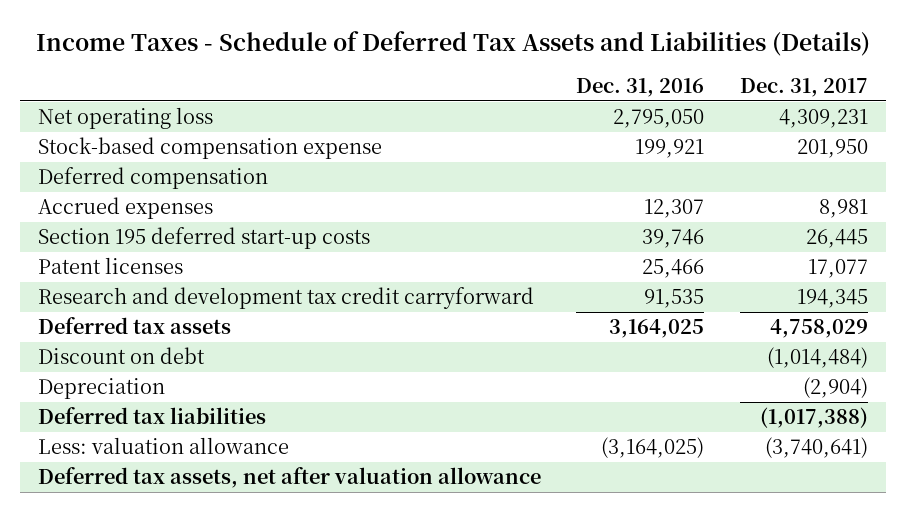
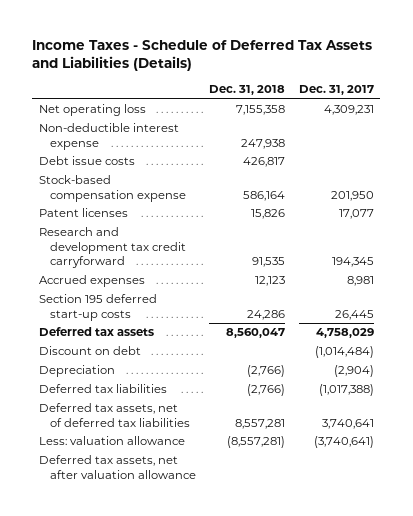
- | Dec. 31, 2016 | Dec. 31, 2017
+ | Dec. 31, 2018 | Dec. 31, 2017
+ Non-deductible interest expense | 247,938 |
+ Debt issue costs | 426,817 |
- Deferred compensation
moved down: Accrued expenses | 12,123 | 8,981
moved down: Section 195 deferred start-up costs | 24,286 | 26,445
+ Deferred tax assets, net of deferred tax liabilities | 8,557,281 | 3,740,641

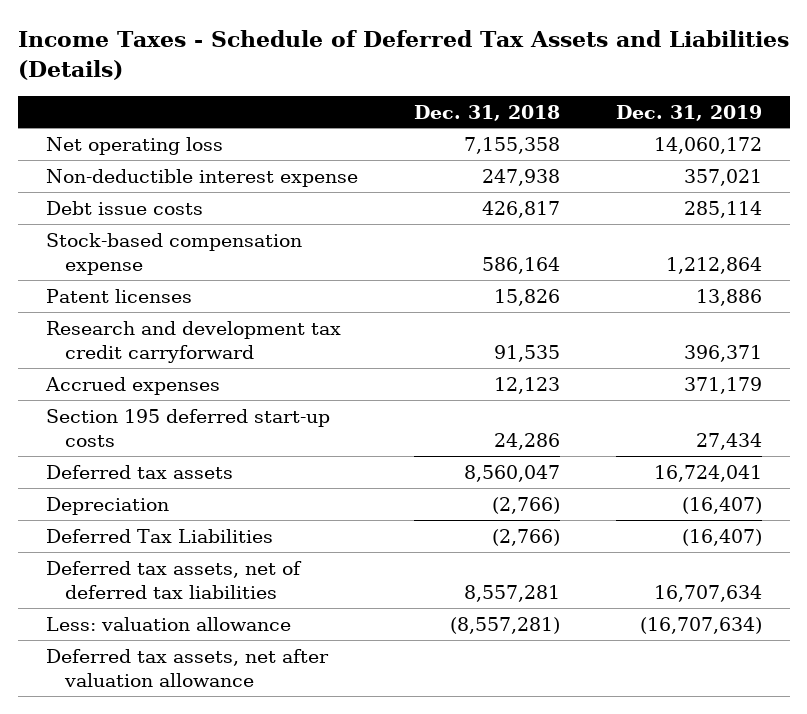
- | Dec. 31, 2018 | Dec. 31, 2017
+ | Dec. 31, 2018 | Dec. 31, 2019
- Discount on debt | | (1,014,484)
- Deferred tax liabilities | (2,766) | (1,017,388)
+ Deferred Tax Liabilities | (2,766) | (16,407)

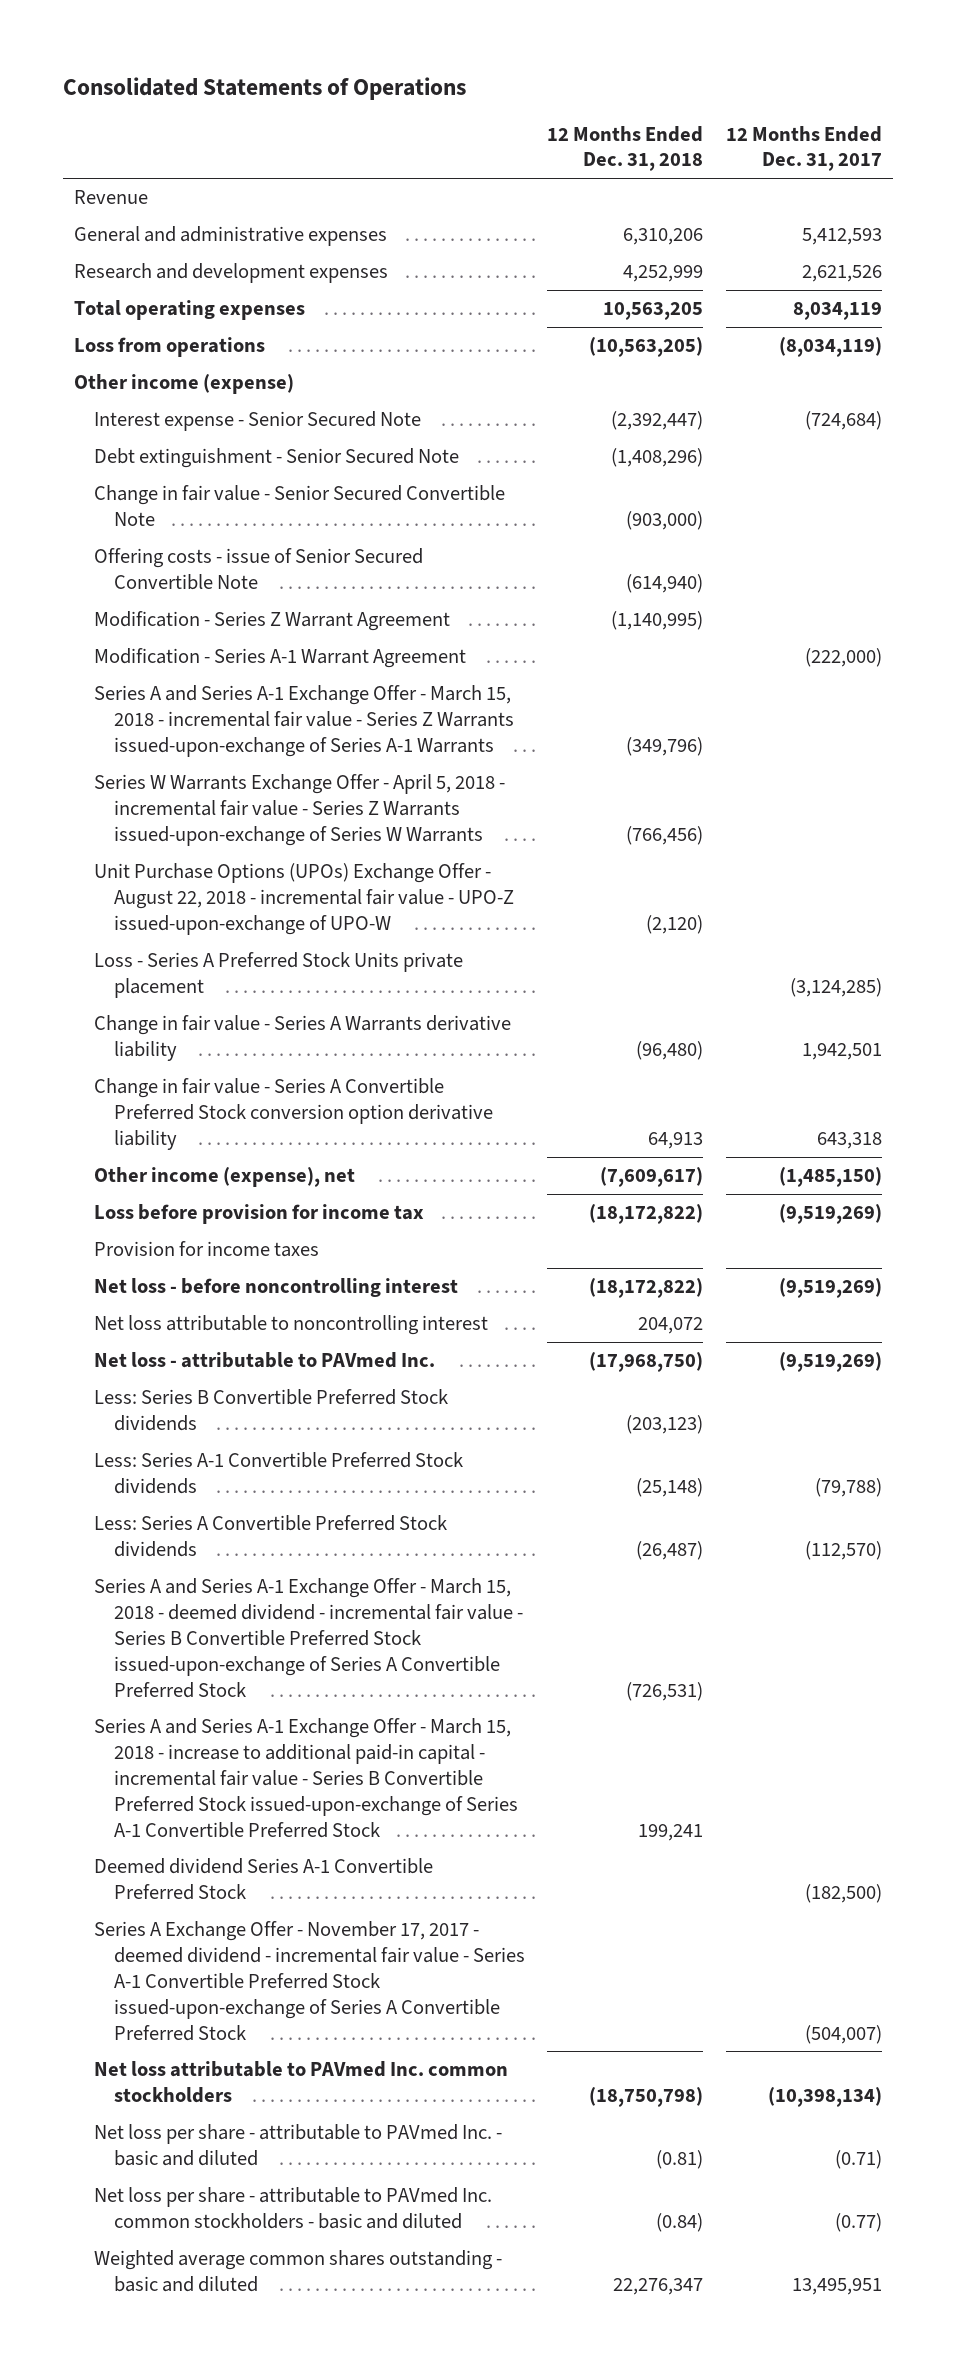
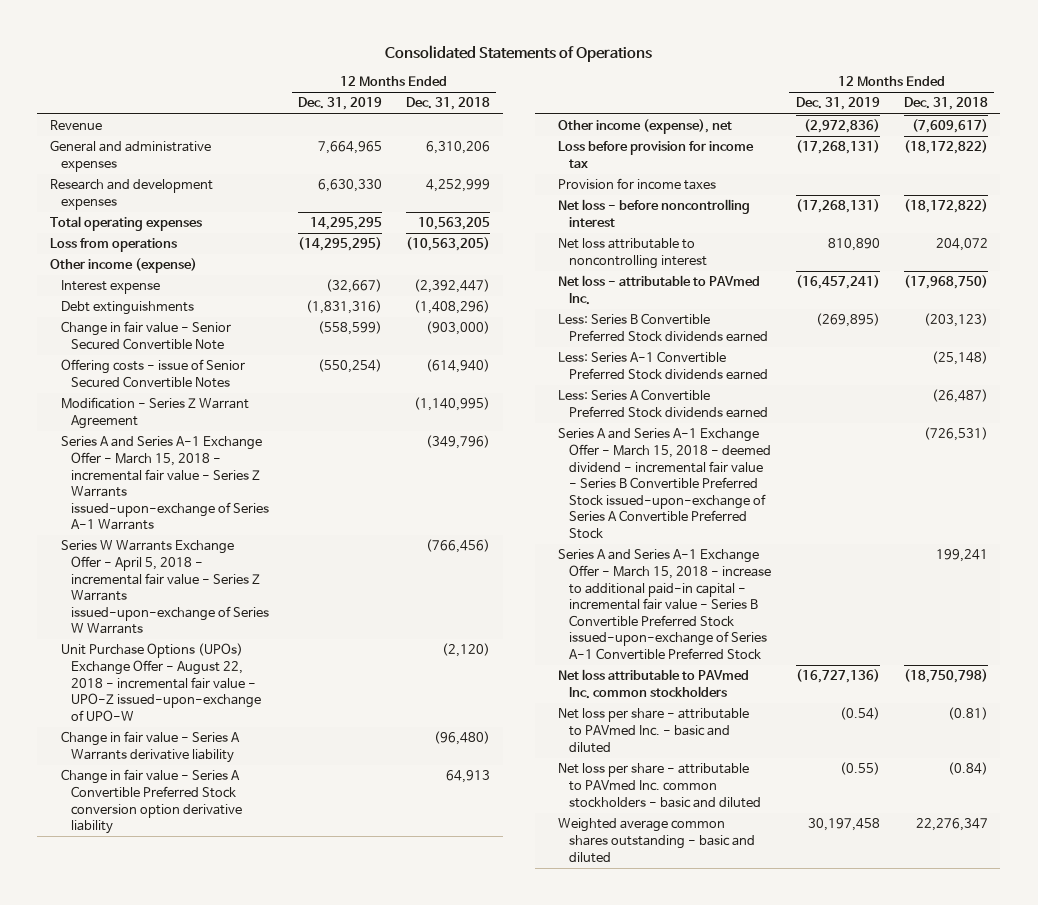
- | 12 Months Ended Dec. 31, 2018 | 12 Months Ended Dec. 31, 2017
+ | 12 Months Ended Dec. 31, 2019 | 12 Months Ended Dec. 31, 2018
- Interest expense - Senior Secured Note | (2,392,447) | (724,684)
- Debt extinguishment - Senior Secured Note | (1,408,296) |
+ Interest expense | (32,667) | (2,392,447)
+ Debt extinguishments | (1,831,316) | (1,408,296)
- Offering costs - issue of Senior Secured Convertible Note | (614,940) |
+ Offering costs - issue of Senior Secured Convertible Notes | (550,254) | (614,940)
- Modification - Series A-1 Warrant Agreement | | (222,000)
- Loss - Series A Preferred Stock Units private placement | | (3,124,285)
- Less: Series B Convertible Preferred Stock dividends | (203,123) |
- Less: Series A-1 Convertible Preferred Stock dividends | (25,148) | (79,788)
- Less: Series A Convertible Preferred Stock dividends | (26,487) | (112,570)
+ Less: Series B Convertible Preferred Stock dividends earned | (269,895) | (203,123)
+ Less: Series A-1 Convertible Preferred Stock dividends earned | | (25,148)
+ Less: Series A Convertible Preferred Stock dividends earned | | (26,487)
- Deemed dividend Series A-1 Convertible Preferred Stock | | (182,500)
- Series A Exchange Offer - November 17, 2017 - deemed dividend - incremental fair value - Series A-1 Convertible Preferred Stock issued-upon-exchange of Series A Convertible Preferred Stock | | (504,007)

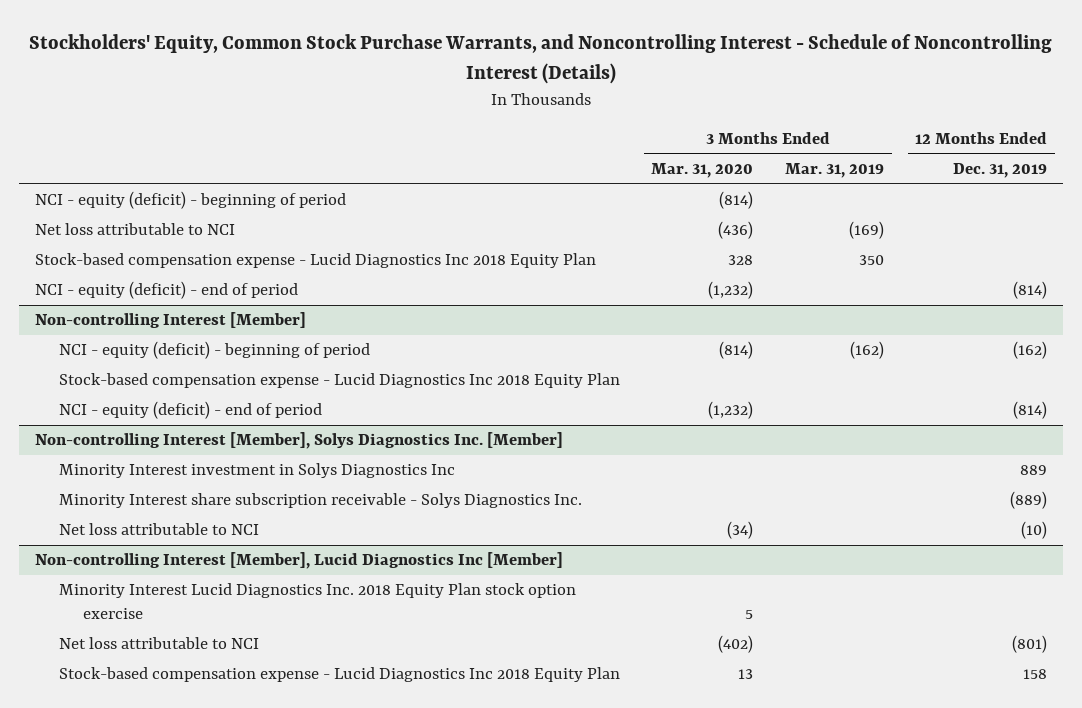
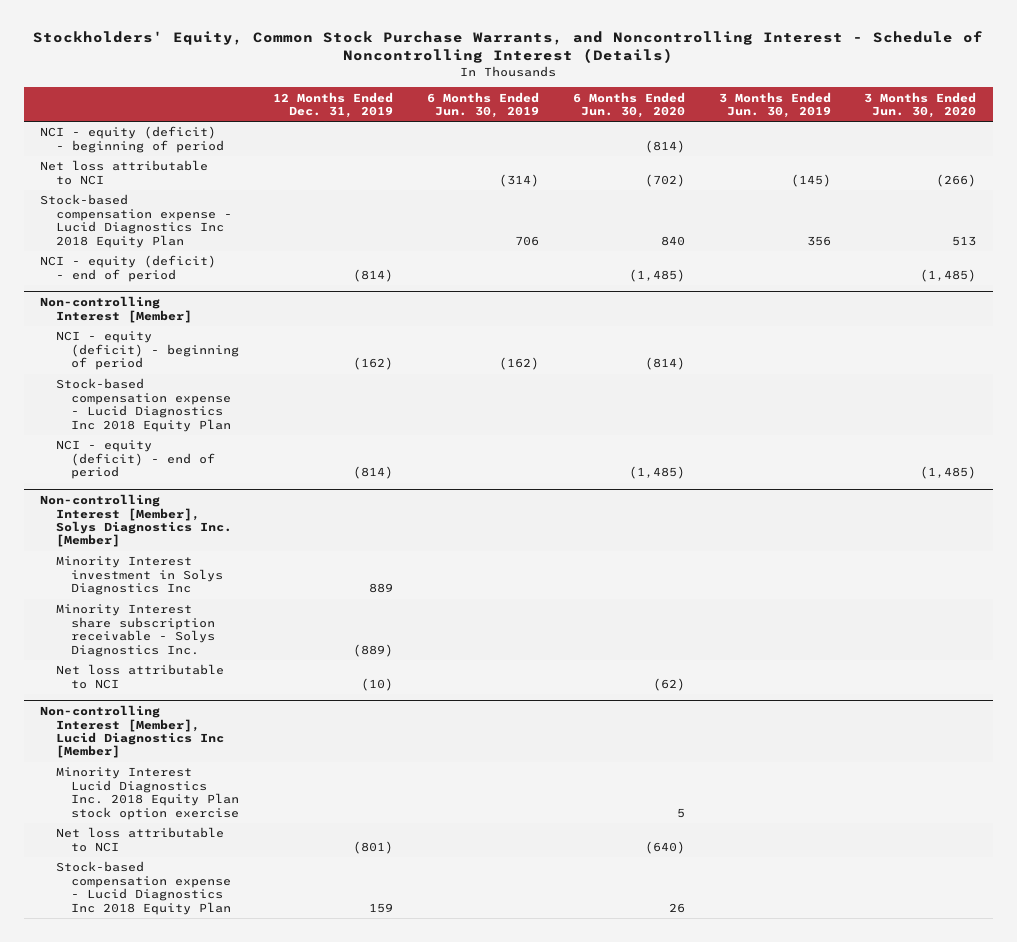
- | 3 Months Ended Mar. 31, 2020 | 3 Months Ended Mar. 31, 2019 | 12 Months Ended Dec. 31, 2019
+ | 12 Months Ended Dec. 31, 2019 | 6 Months Ended Jun. 30, 2019 | 6 Months Ended Jun. 30, 2020 | 3 Months Ended Jun. 30, 2019 | 3 Months Ended Jun. 30, 2020
@ Non-controlling Interest [Member], Lucid Diagnostics Inc [Member]
- Stock-based compensation expense - Lucid Diagnostics Inc 2018 Equity Plan | 13 | | 158
+ Stock-based compensation expense - Lucid Diagnostics Inc 2018 Equity Plan | 159 | | 26 | |

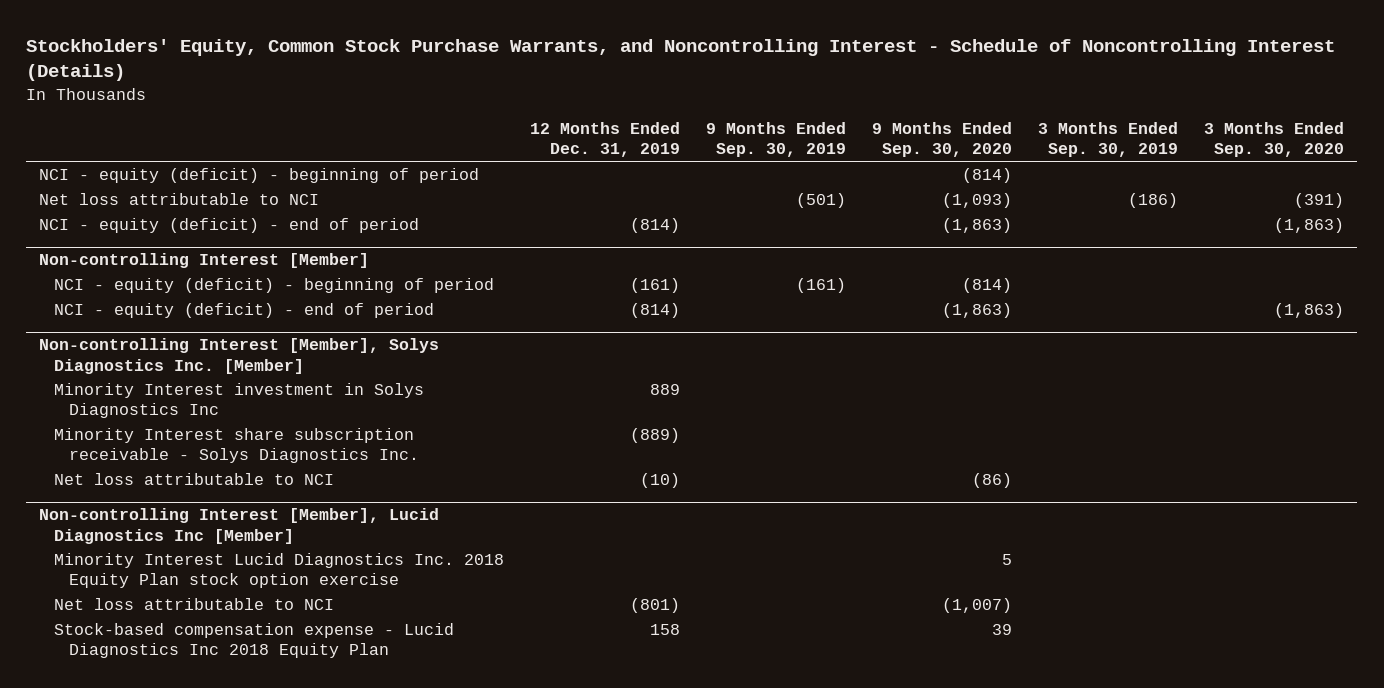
- | 12 Months Ended Dec. 31, 2019 | 6 Months Ended Jun. 30, 2019 | 6 Months Ended Jun. 30, 2020 | 3 Months Ended Jun. 30, 2019 | 3 Months Ended Jun. 30, 2020
+ | 12 Months Ended Dec. 31, 2019 | 9 Months Ended Sep. 30, 2019 | 9 Months Ended Sep. 30, 2020 | 3 Months Ended Sep. 30, 2019 | 3 Months Ended Sep. 30, 2020
- Stock-based compensation expense - Lucid Diagnostics Inc 2018 Equity Plan | | 706 | 840 | 356 | 513
@ Non-controlling Interest [Member]
- NCI - equity (deficit) - beginning of period | (162) | (162) | (814) | |
- Stock-based compensation expense - Lucid Diagnostics Inc 2018 Equity Plan
+ NCI - equity (deficit) - beginning of period | (161) | (161) | (814) | |
@ Non-controlling Interest [Member], Lucid Diagnostics Inc [Member]
- Stock-based compensation expense - Lucid Diagnostics Inc 2018 Equity Plan | 159 | | 26 | |
+ Stock-based compensation expense - Lucid Diagnostics Inc 2018 Equity Plan | 158 | | 39 | |

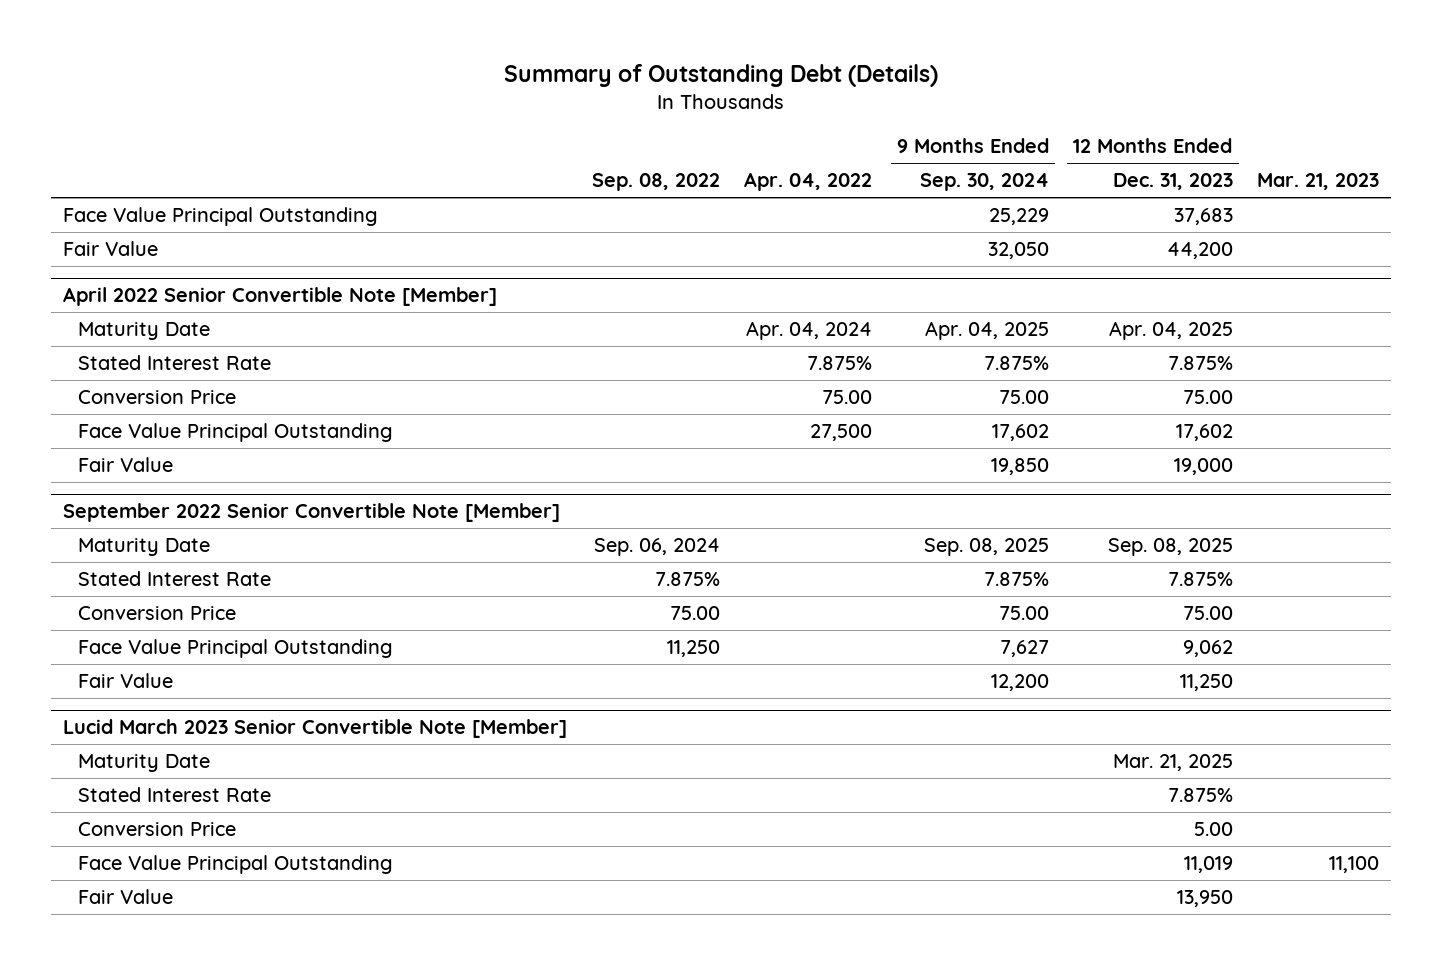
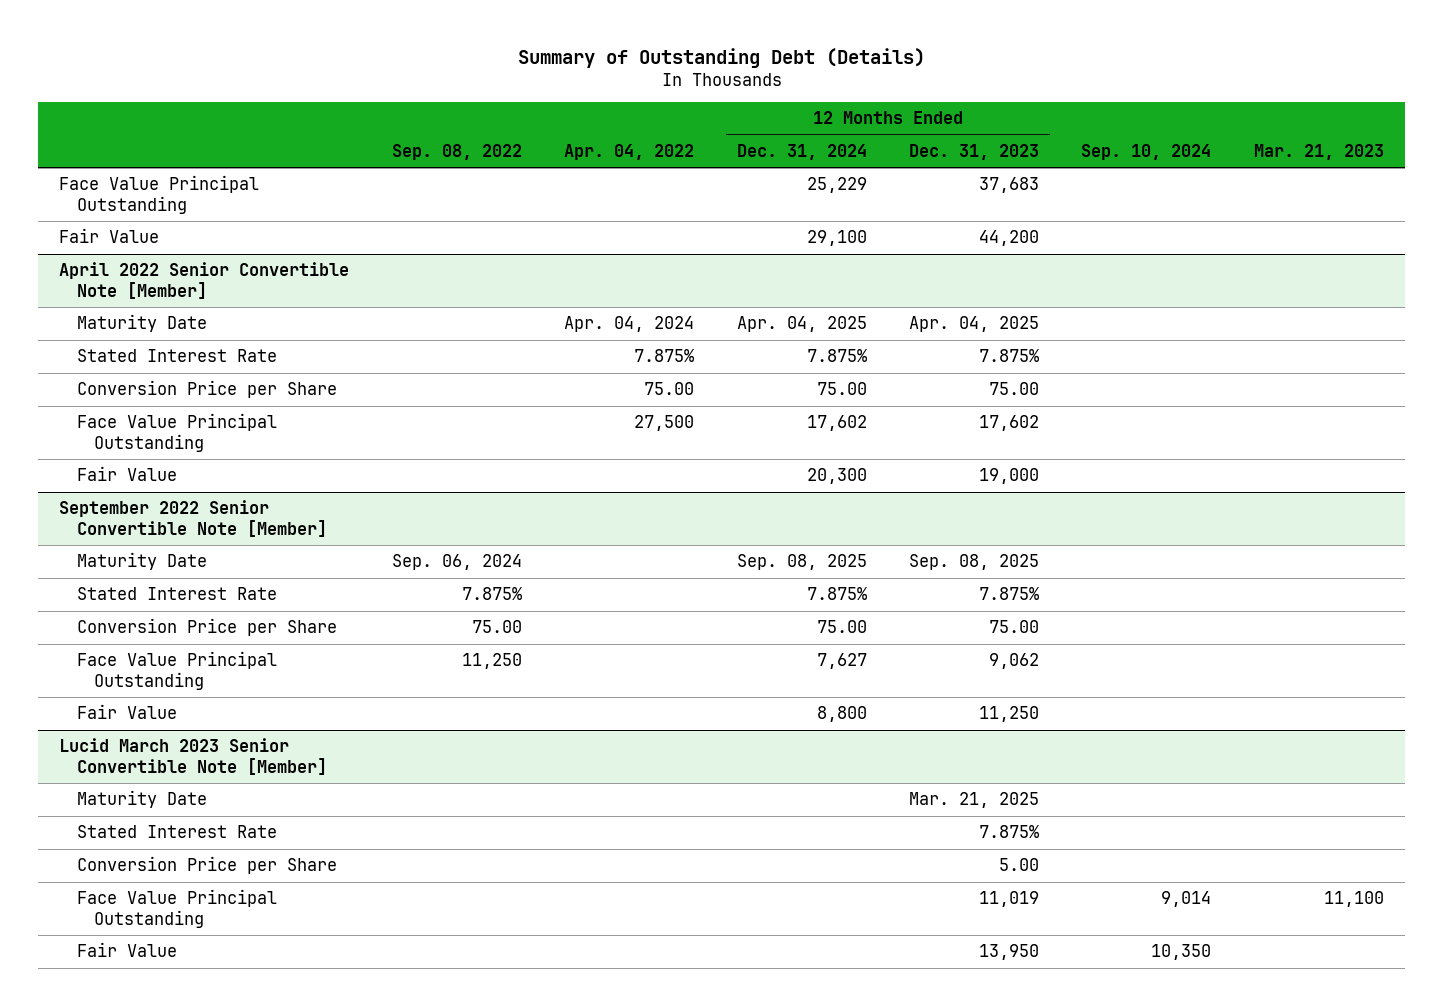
- | Sep. 08, 2022 | Apr. 04, 2022 | 9 Months Ended Sep. 30, 2024 | 12 Months Ended Dec. 31, 2023 | Mar. 21, 2023
+ | Sep. 08, 2022 | Apr. 04, 2022 | 12 Months Ended Dec. 31, 2024 | 12 Months Ended Dec. 31, 2023 | Sep. 10, 2024 | Mar. 21, 2023
@ April 2022 Senior Convertible Note [Member]
- Conversion Price | | 75.00 | 75.00 | 75.00 |
+ Conversion Price per Share | | 75.00 | 75.00 | 75.00 | |
@ September 2022 Senior Convertible Note [Member]
- Conversion Price | 75.00 | | 75.00 | 75.00 |
+ Conversion Price per Share | 75.00 | | 75.00 | 75.00 | |
@ Lucid March 2023 Senior Convertible Note [Member]
- Conversion Price | | | | 5.00 |
+ Conversion Price per Share | | | | 5.00 | |

